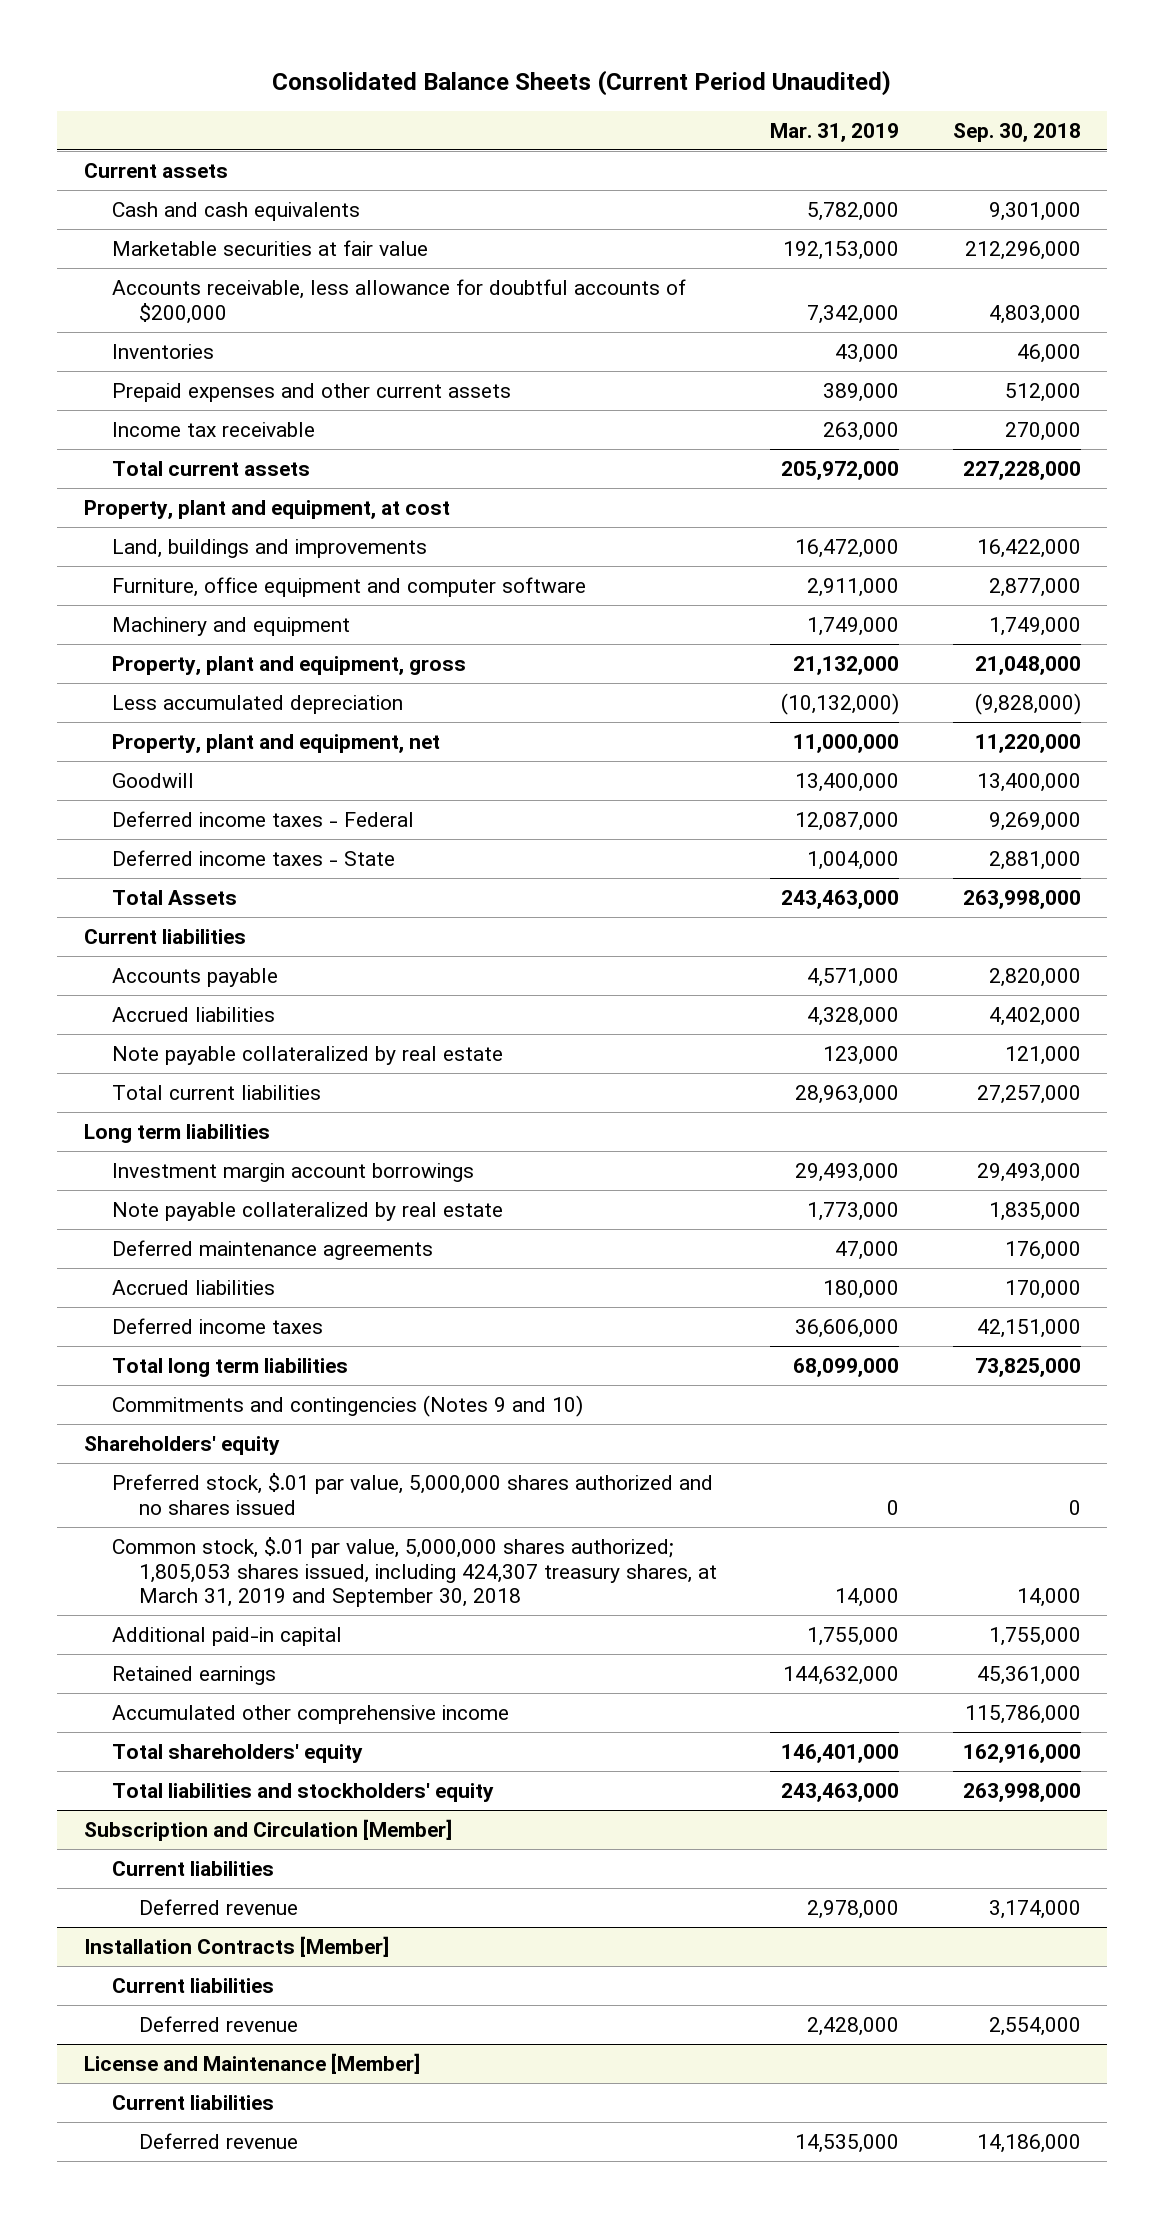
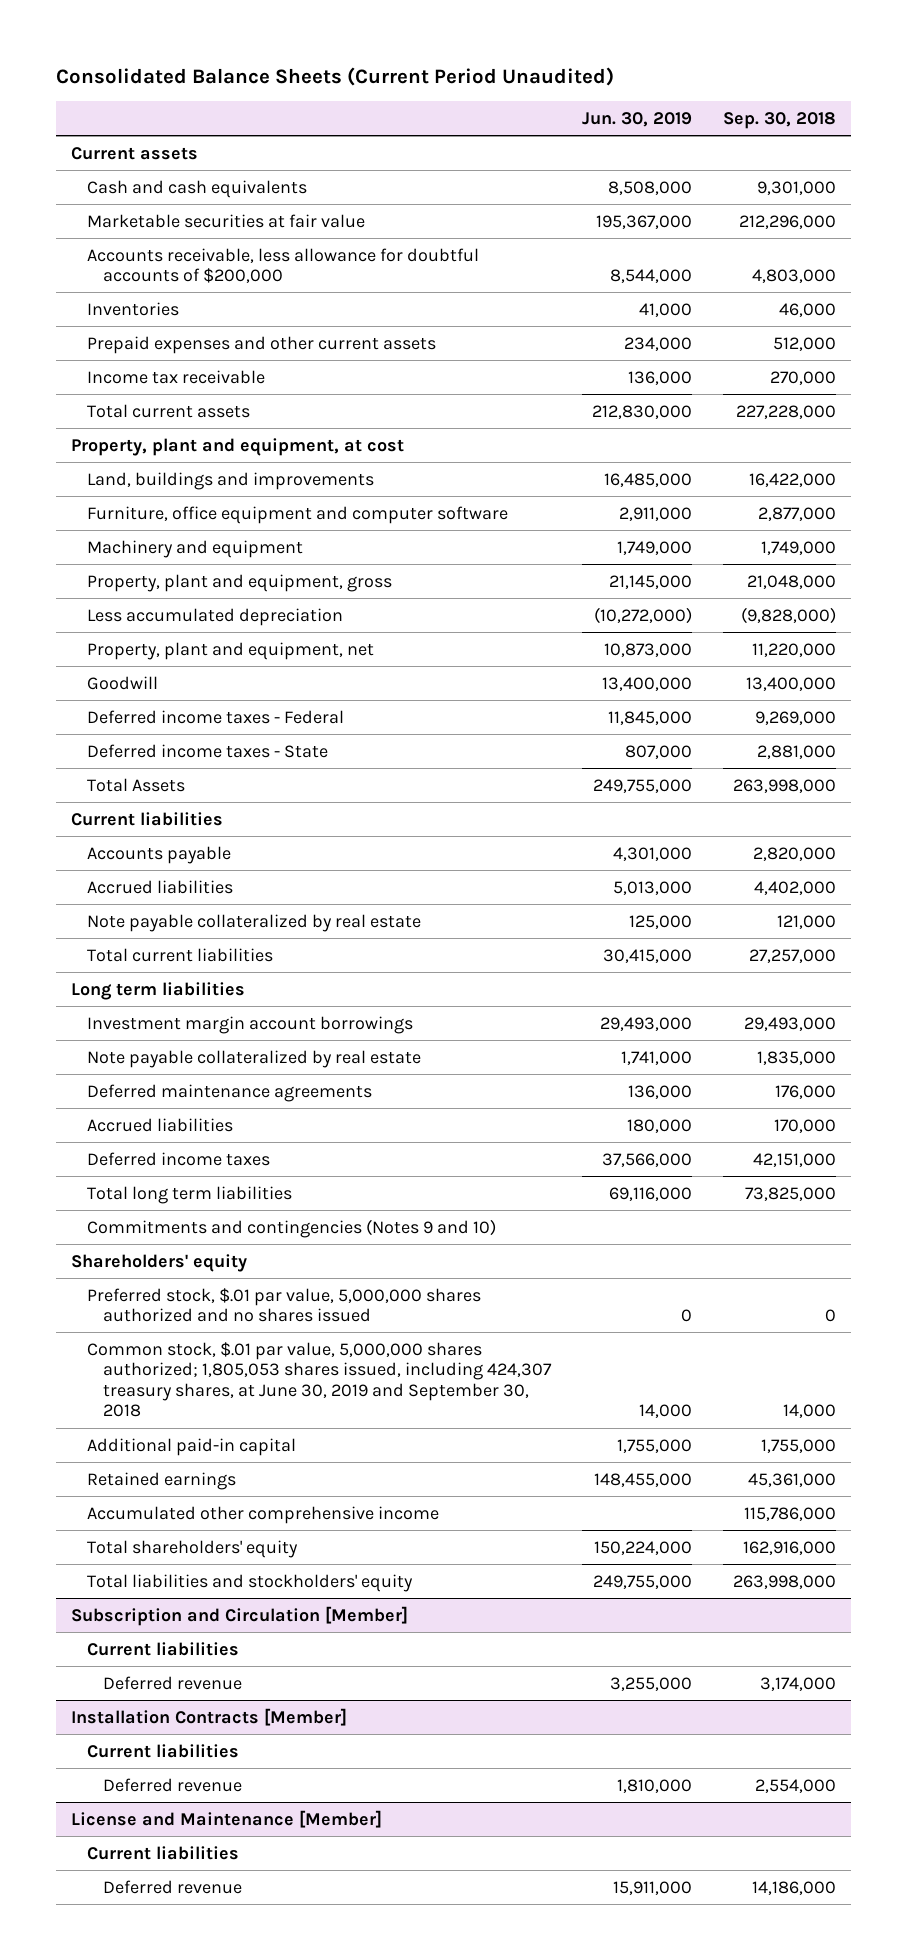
- | Mar. 31, 2019 | Sep. 30, 2018
+ | Jun. 30, 2019 | Sep. 30, 2018
- Common stock, $.01 par value, 5,000,000 shares authorized; 1,805,053 shares issued, including 424,307 treasury shares, at March 31, 2019 and September 30, 2018 | 14,000 | 14,000
+ Common stock, $.01 par value, 5,000,000 shares authorized; 1,805,053 shares issued, including 424,307 treasury shares, at June 30, 2019 and September 30, 2018 | 14,000 | 14,000

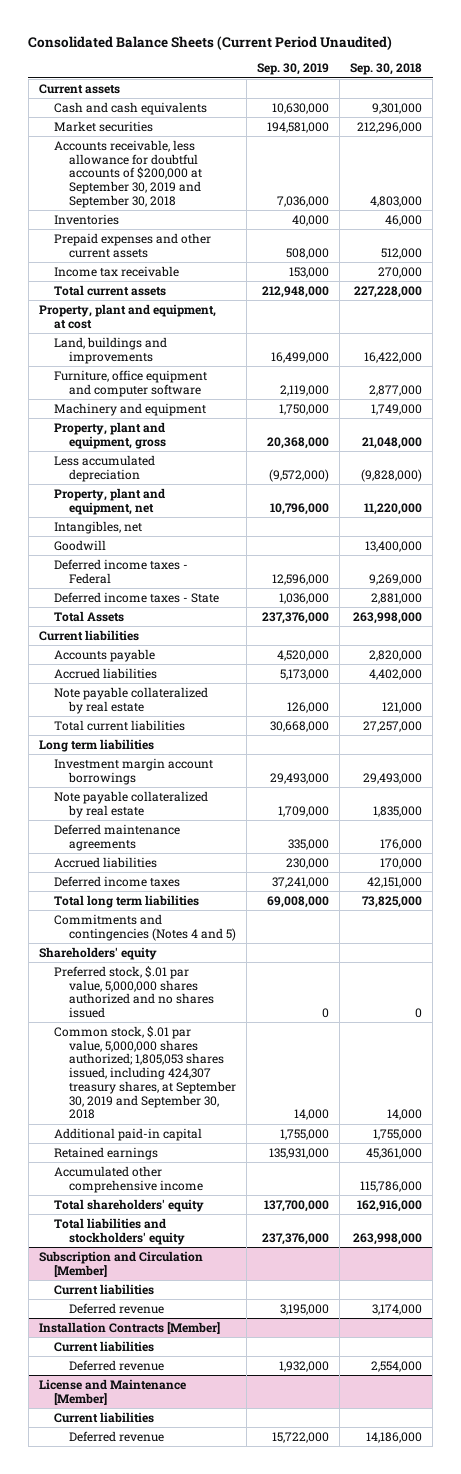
- | Jun. 30, 2019 | Sep. 30, 2018
+ | Sep. 30, 2019 | Sep. 30, 2018
- Marketable securities at fair value | 195,367,000 | 212,296,000
- Accounts receivable, less allowance for doubtful accounts of $200,000 | 8,544,000 | 4,803,000
+ Market securities | 194,581,000 | 212,296,000
+ Accounts receivable, less allowance for doubtful accounts of $200,000 at September 30, 2019 and September 30, 2018 | 7,036,000 | 4,803,000
+ Intangibles, net
- Commitments and contingencies (Notes 9 and 10)
+ Commitments and contingencies (Notes 4 and 5)
- Common stock, $.01 par value, 5,000,000 shares authorized; 1,805,053 shares issued, including 424,307 treasury shares, at June 30, 2019 and September 30, 2018 | 14,000 | 14,000
+ Common stock, $.01 par value, 5,000,000 shares authorized; 1,805,053 shares issued, including 424,307 treasury shares, at September 30, 2019 and September 30, 2018 | 14,000 | 14,000

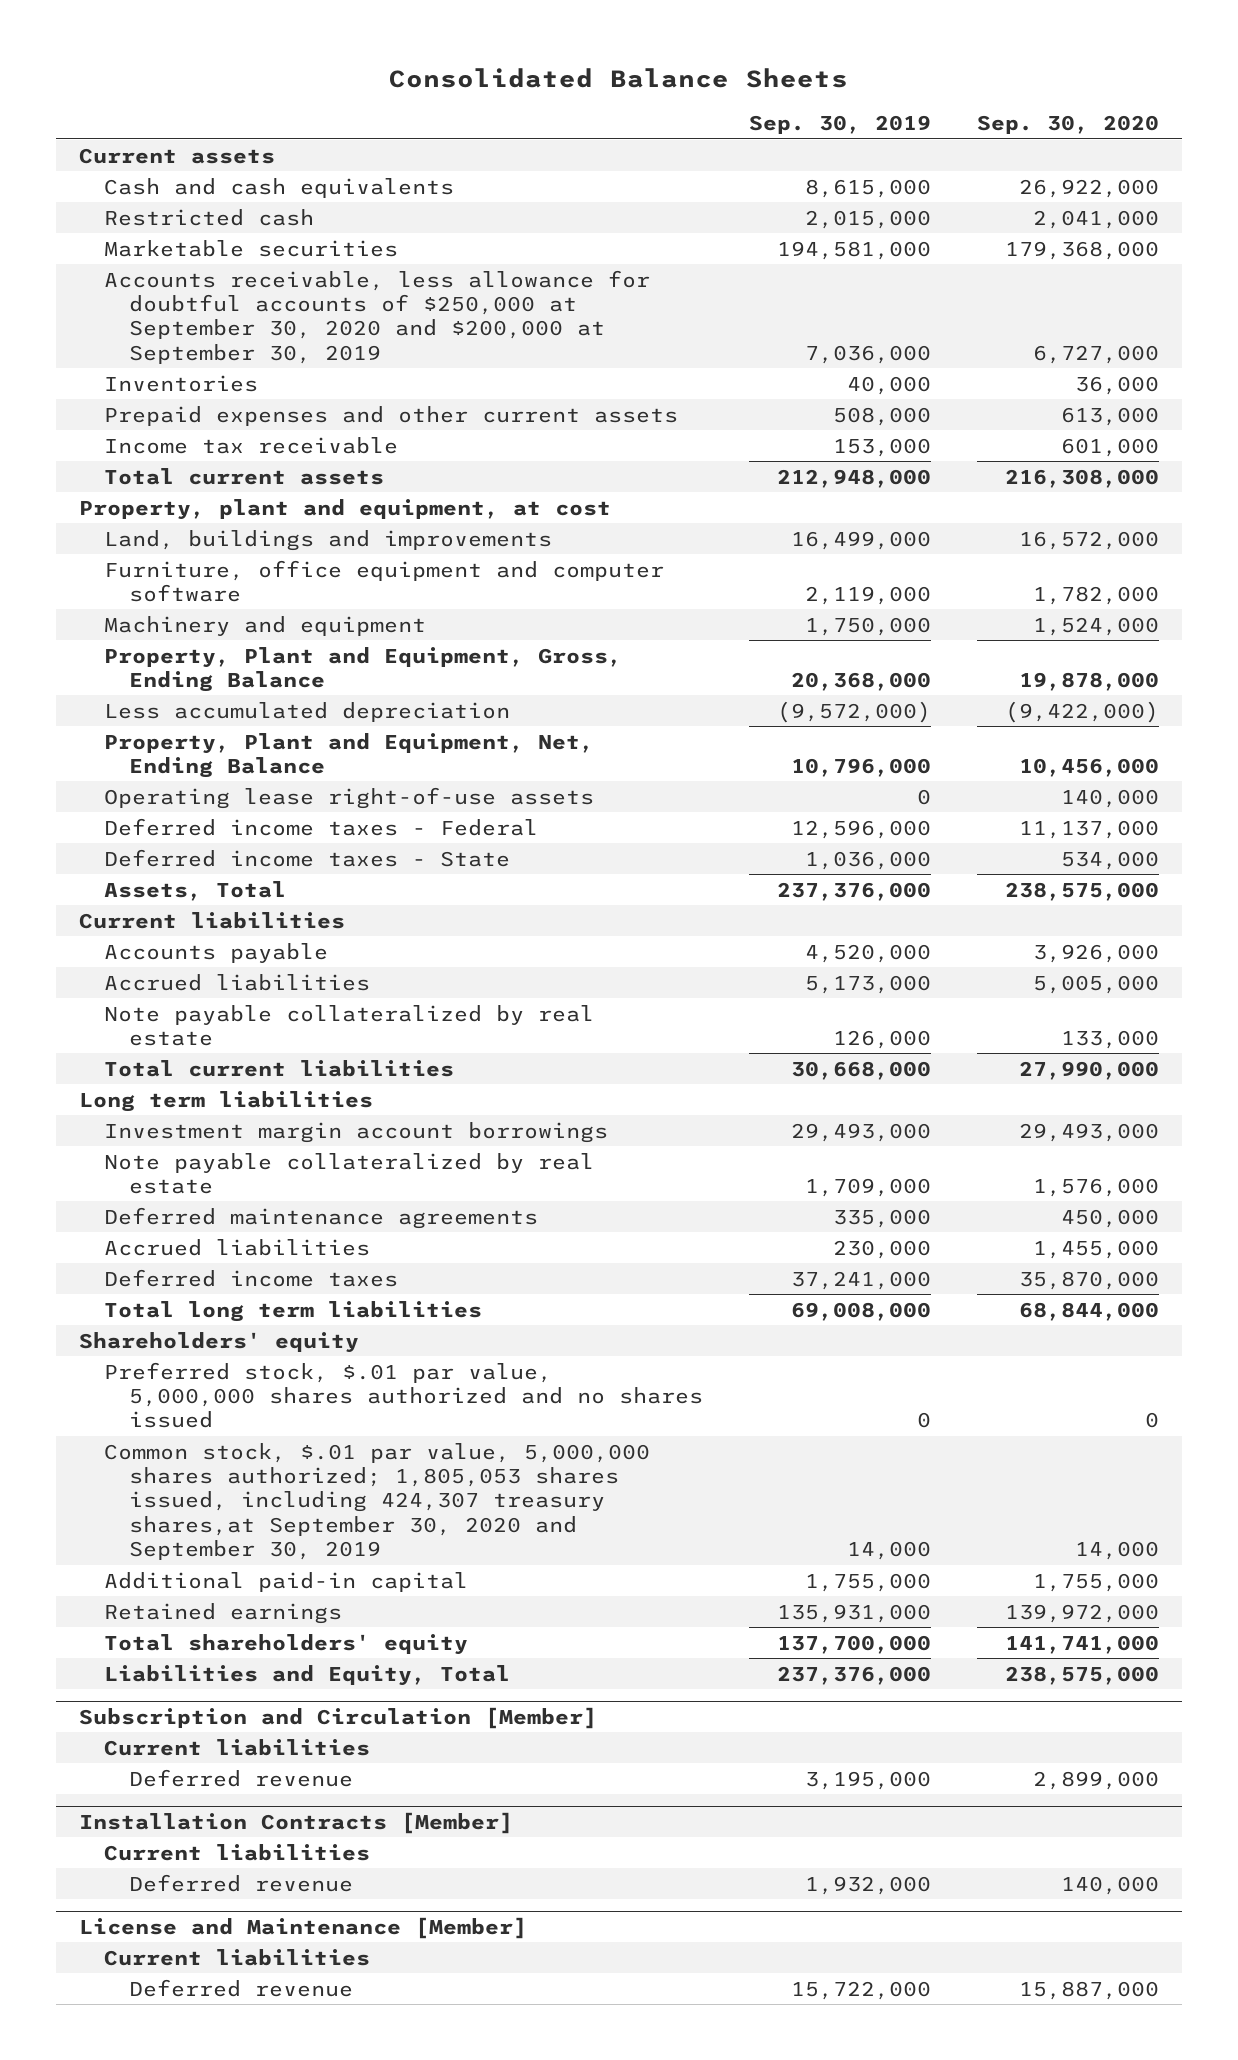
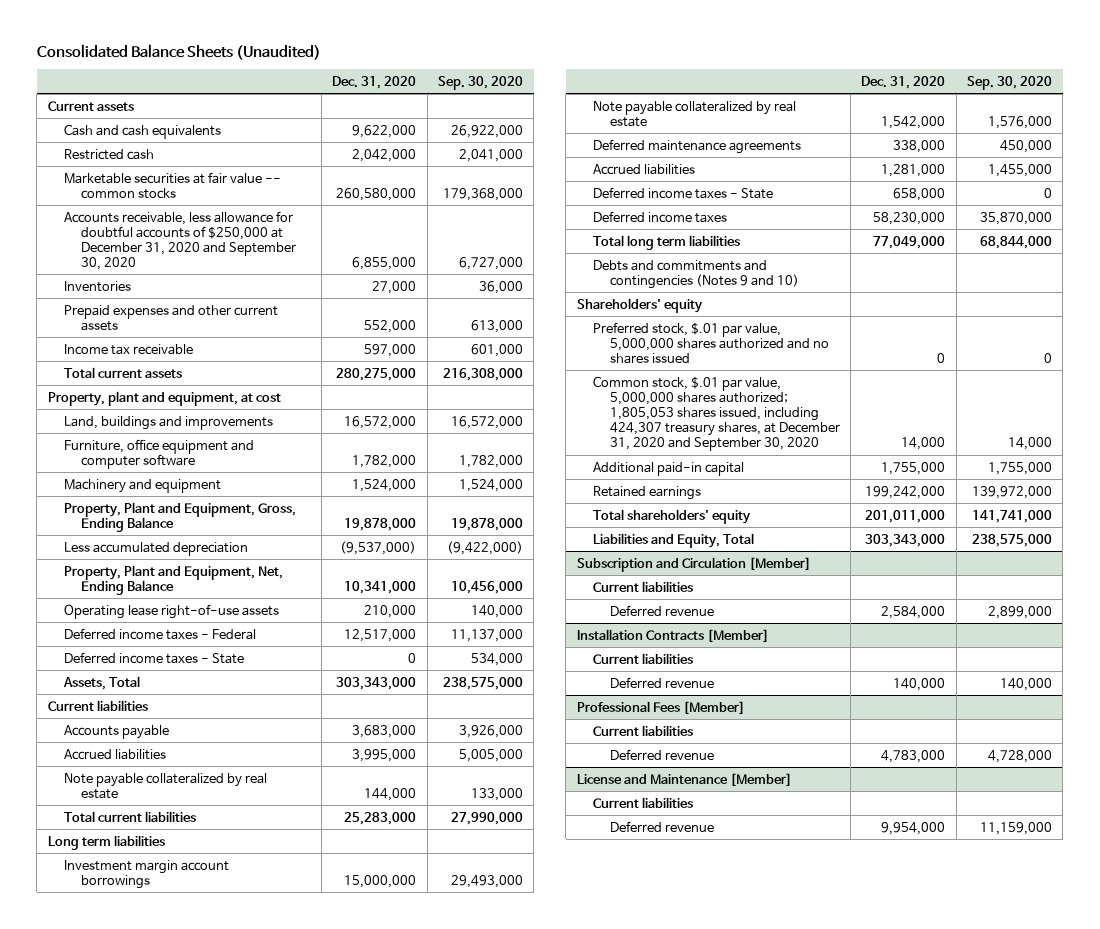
- Consolidated Balance Sheets
+ Consolidated Balance Sheets (Unaudited)
- | Sep. 30, 2019 | Sep. 30, 2020
+ | Dec. 31, 2020 | Sep. 30, 2020
- Marketable securities | 194,581,000 | 179,368,000
- Accounts receivable, less allowance for doubtful accounts of $250,000 at September 30, 2020 and $200,000 at September 30, 2019 | 7,036,000 | 6,727,000
+ Marketable securities at fair value -- common stocks | 260,580,000 | 179,368,000
+ Accounts receivable, less allowance for doubtful accounts of $250,000 at December 31, 2020 and September 30, 2020 | 6,855,000 | 6,727,000
+ Deferred income taxes - State | 658,000 | 0
+ Debts and commitments and contingencies (Notes 9 and 10)
- Common stock, $.01 par value, 5,000,000 shares authorized; 1,805,053 shares issued, including 424,307 treasury shares,at September 30, 2020 and September 30, 2019 | 14,000 | 14,000
+ Common stock, $.01 par value, 5,000,000 shares authorized; 1,805,053 shares issued, including 424,307 treasury shares, at December 31, 2020 and September 30, 2020 | 14,000 | 14,000
+ Professional Fees [Member]
+ Current liabilities
+ Deferred revenue | 4,783,000 | 4,728,000
@ License and Maintenance [Member]
- Deferred revenue | 15,722,000 | 15,887,000
+ Deferred revenue | 9,954,000 | 11,159,000

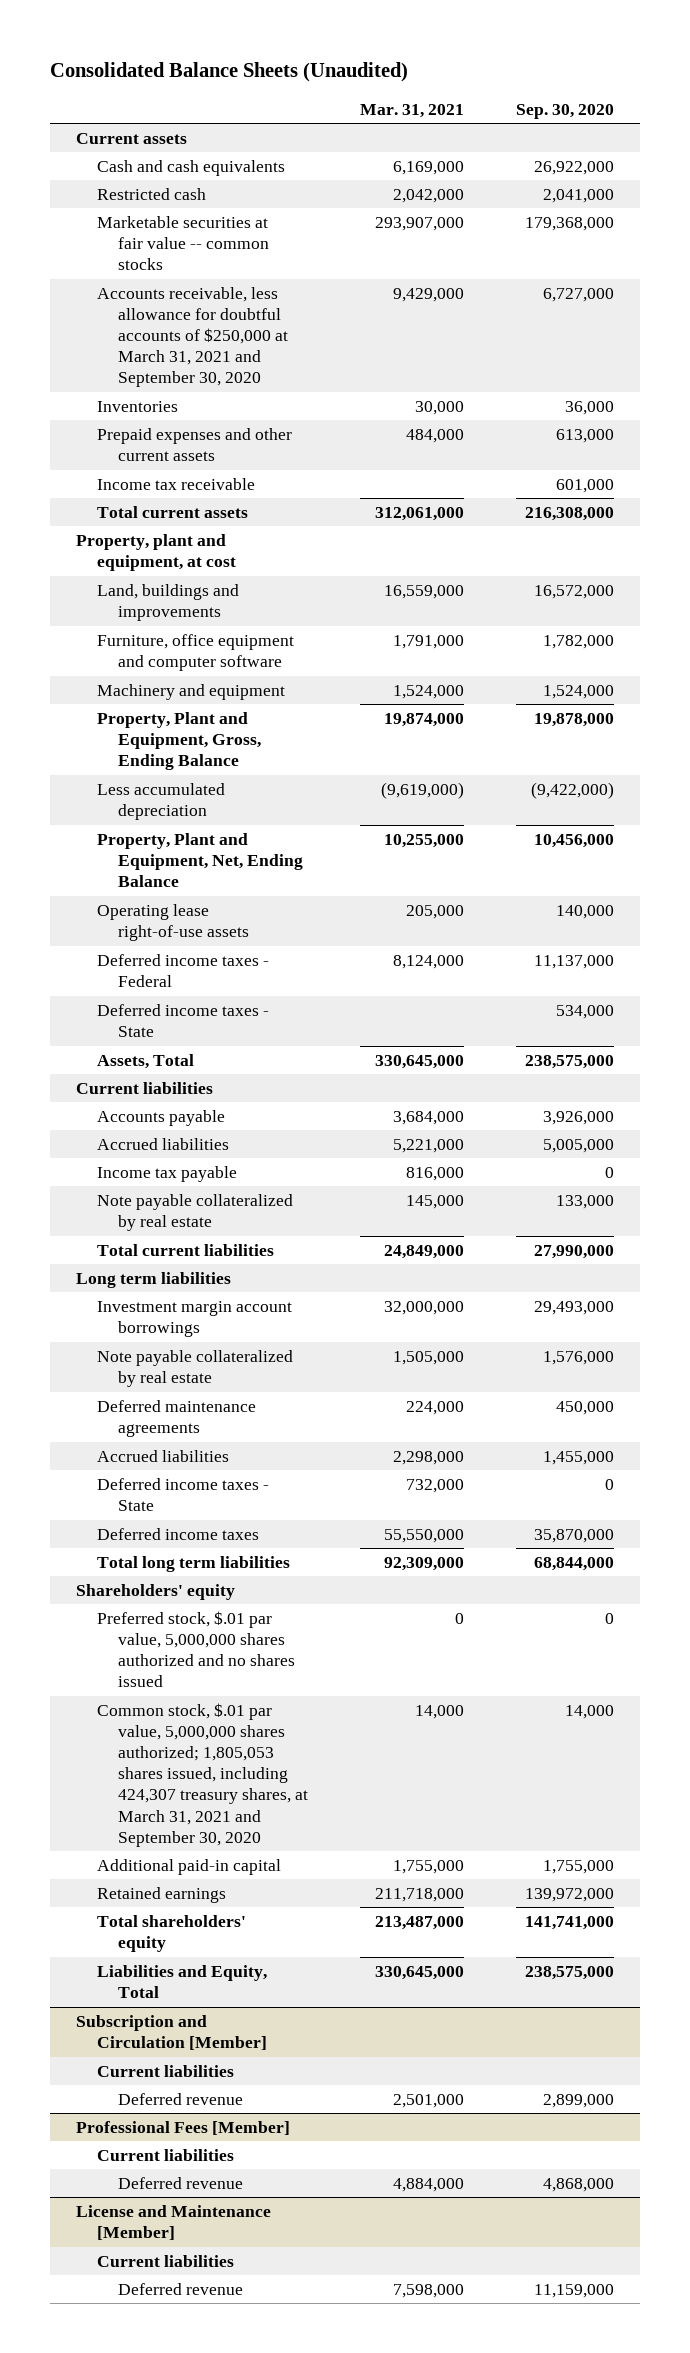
- | Dec. 31, 2020 | Sep. 30, 2020
+ | Mar. 31, 2021 | Sep. 30, 2020
- Accounts receivable, less allowance for doubtful accounts of $250,000 at December 31, 2020 and September 30, 2020 | 6,855,000 | 6,727,000
+ Accounts receivable, less allowance for doubtful accounts of $250,000 at March 31, 2021 and September 30, 2020 | 9,429,000 | 6,727,000
+ Income tax payable | 816,000 | 0
- Debts and commitments and contingencies (Notes 9 and 10)
- Common stock, $.01 par value, 5,000,000 shares authorized; 1,805,053 shares issued, including 424,307 treasury shares, at December 31, 2020 and September 30, 2020 | 14,000 | 14,000
+ Common stock, $.01 par value, 5,000,000 shares authorized; 1,805,053 shares issued, including 424,307 treasury shares, at March 31, 2021 and September 30, 2020 | 14,000 | 14,000
- Installation Contracts [Member]
- Current liabilities
- Deferred revenue | 140,000 | 140,000
@ Professional Fees [Member]
- Deferred revenue | 4,783,000 | 4,728,000
+ Deferred revenue | 4,884,000 | 4,868,000

